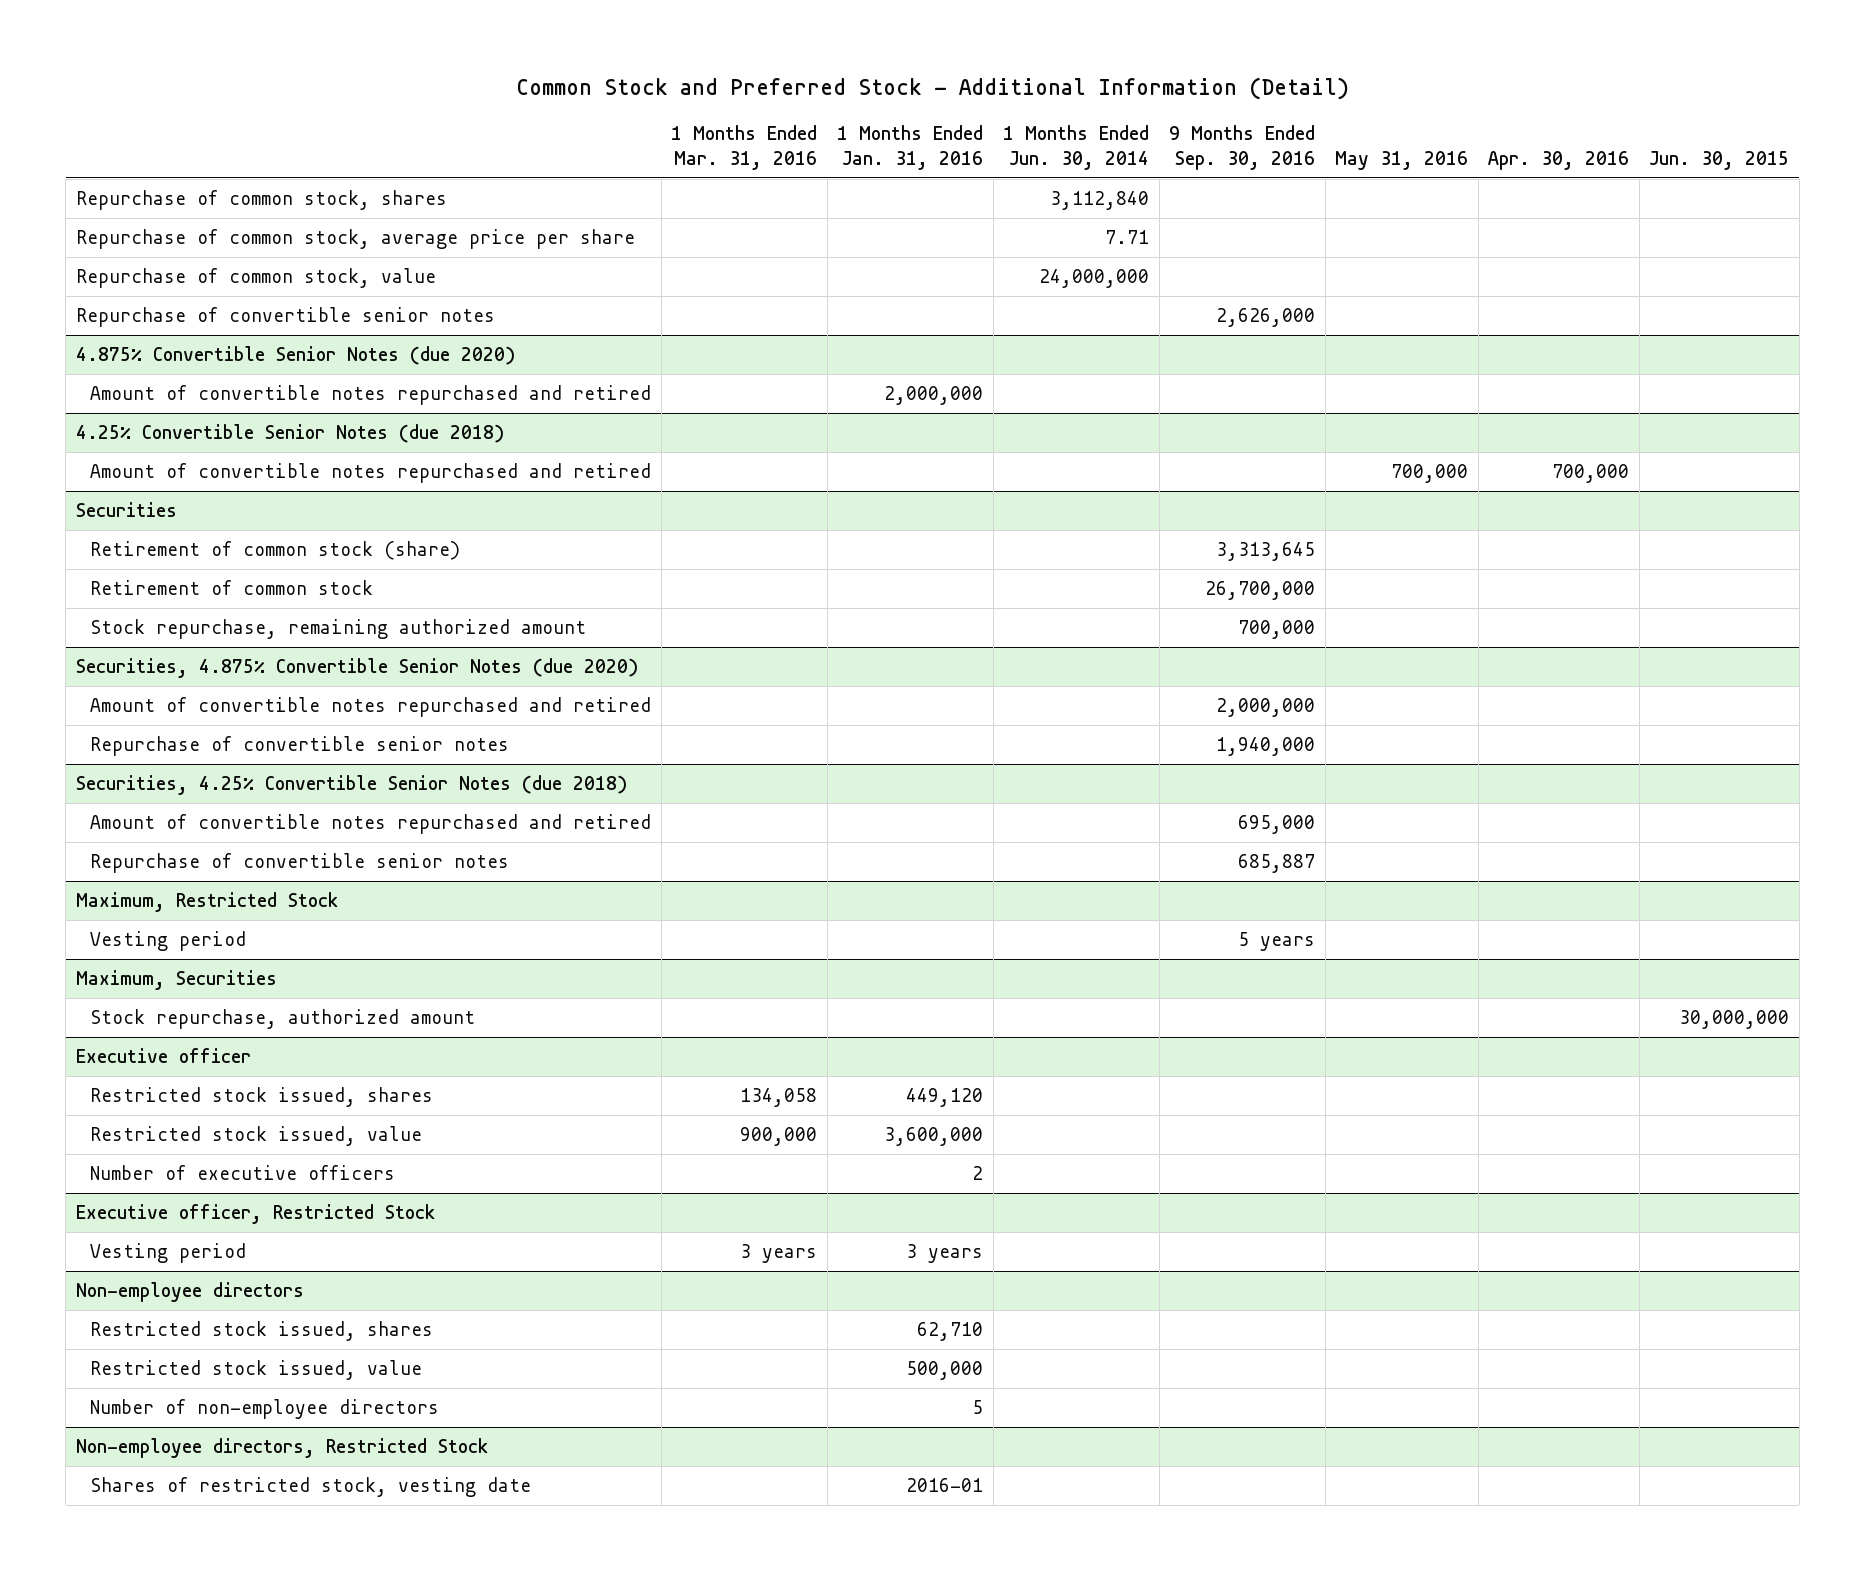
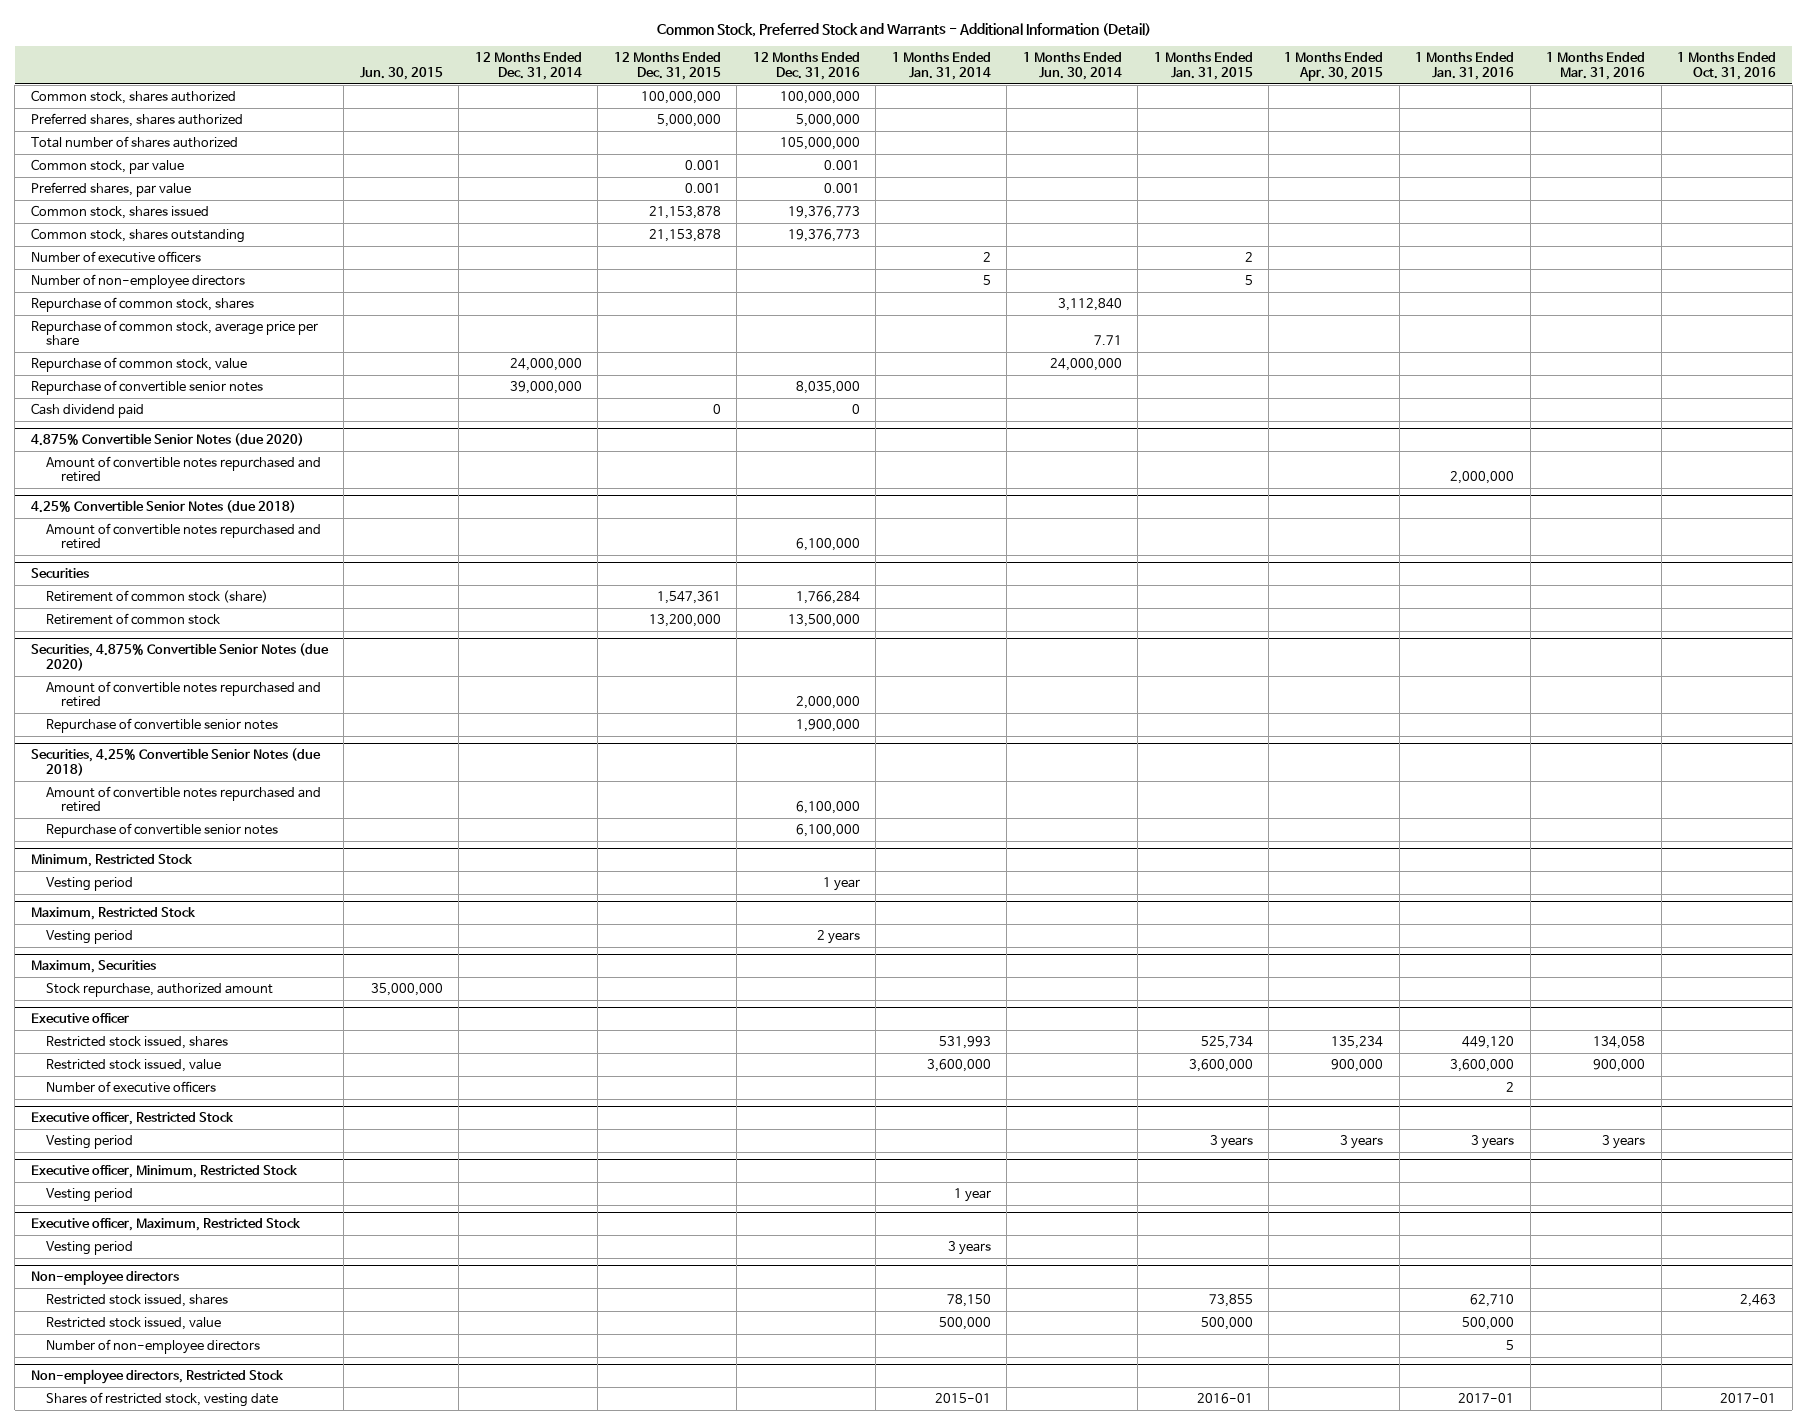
- Common Stock and Preferred Stock - Additional Information (Detail)
+ Common Stock, Preferred Stock and Warrants - Additional Information (Detail)
- | 1 Months Ended Mar. 31, 2016 | 1 Months Ended Jan. 31, 2016 | 1 Months Ended Jun. 30, 2014 | 9 Months Ended Sep. 30, 2016 | May 31, 2016 | Apr. 30, 2016 | Jun. 30, 2015
+ | Jun. 30, 2015 | 12 Months Ended Dec. 31, 2014 | 12 Months Ended Dec. 31, 2015 | 12 Months Ended Dec. 31, 2016 | 1 Months Ended Jan. 31, 2014 | 1 Months Ended Jun. 30, 2014 | 1 Months Ended Jan. 31, 2015 | 1 Months Ended Apr. 30, 2015 | 1 Months Ended Jan. 31, 2016 | 1 Months Ended Mar. 31, 2016 | 1 Months Ended Oct. 31, 2016
+ Common stock, shares authorized | | | 100,000,000 | 100,000,000 | | | | | | |
+ Preferred shares, shares authorized | | | 5,000,000 | 5,000,000 | | | | | | |
+ Total number of shares authorized | | | | 105,000,000 | | | | | | |
+ Common stock, par value | | | 0.001 | 0.001 | | | | | | |
+ Preferred shares, par value | | | 0.001 | 0.001 | | | | | | |
+ Common stock, shares issued | | | 21,153,878 | 19,376,773 | | | | | | |
+ Common stock, shares outstanding | | | 21,153,878 | 19,376,773 | | | | | | |
+ Number of executive officers | | | | | 2 | | 2 | | | |
+ Number of non-employee directors | | | | | 5 | | 5 | | | |
+ Cash dividend paid | | | 0 | 0 | | | | | | |
@ Securities
- Stock repurchase, remaining authorized amount | | | | 700,000 | | |
+ Minimum, Restricted Stock
+ Vesting period | | | | 1 year | | | | | | |
@ Maximum, Securities
- Stock repurchase, authorized amount | | | | | | | 30,000,000
+ Stock repurchase, authorized amount | 35,000,000 | | | | | | | | | |
+ Executive officer, Minimum, Restricted Stock
+ Vesting period | | | | | 1 year | | | | | |
+ Executive officer, Maximum, Restricted Stock
+ Vesting period | | | | | 3 years | | | | | |
@ Non-employee directors, Restricted Stock
- Shares of restricted stock, vesting date | | 2016-01 | | | | |
+ Shares of restricted stock, vesting date | | | | | 2015-01 | | 2016-01 | | 2017-01 | | 2017-01

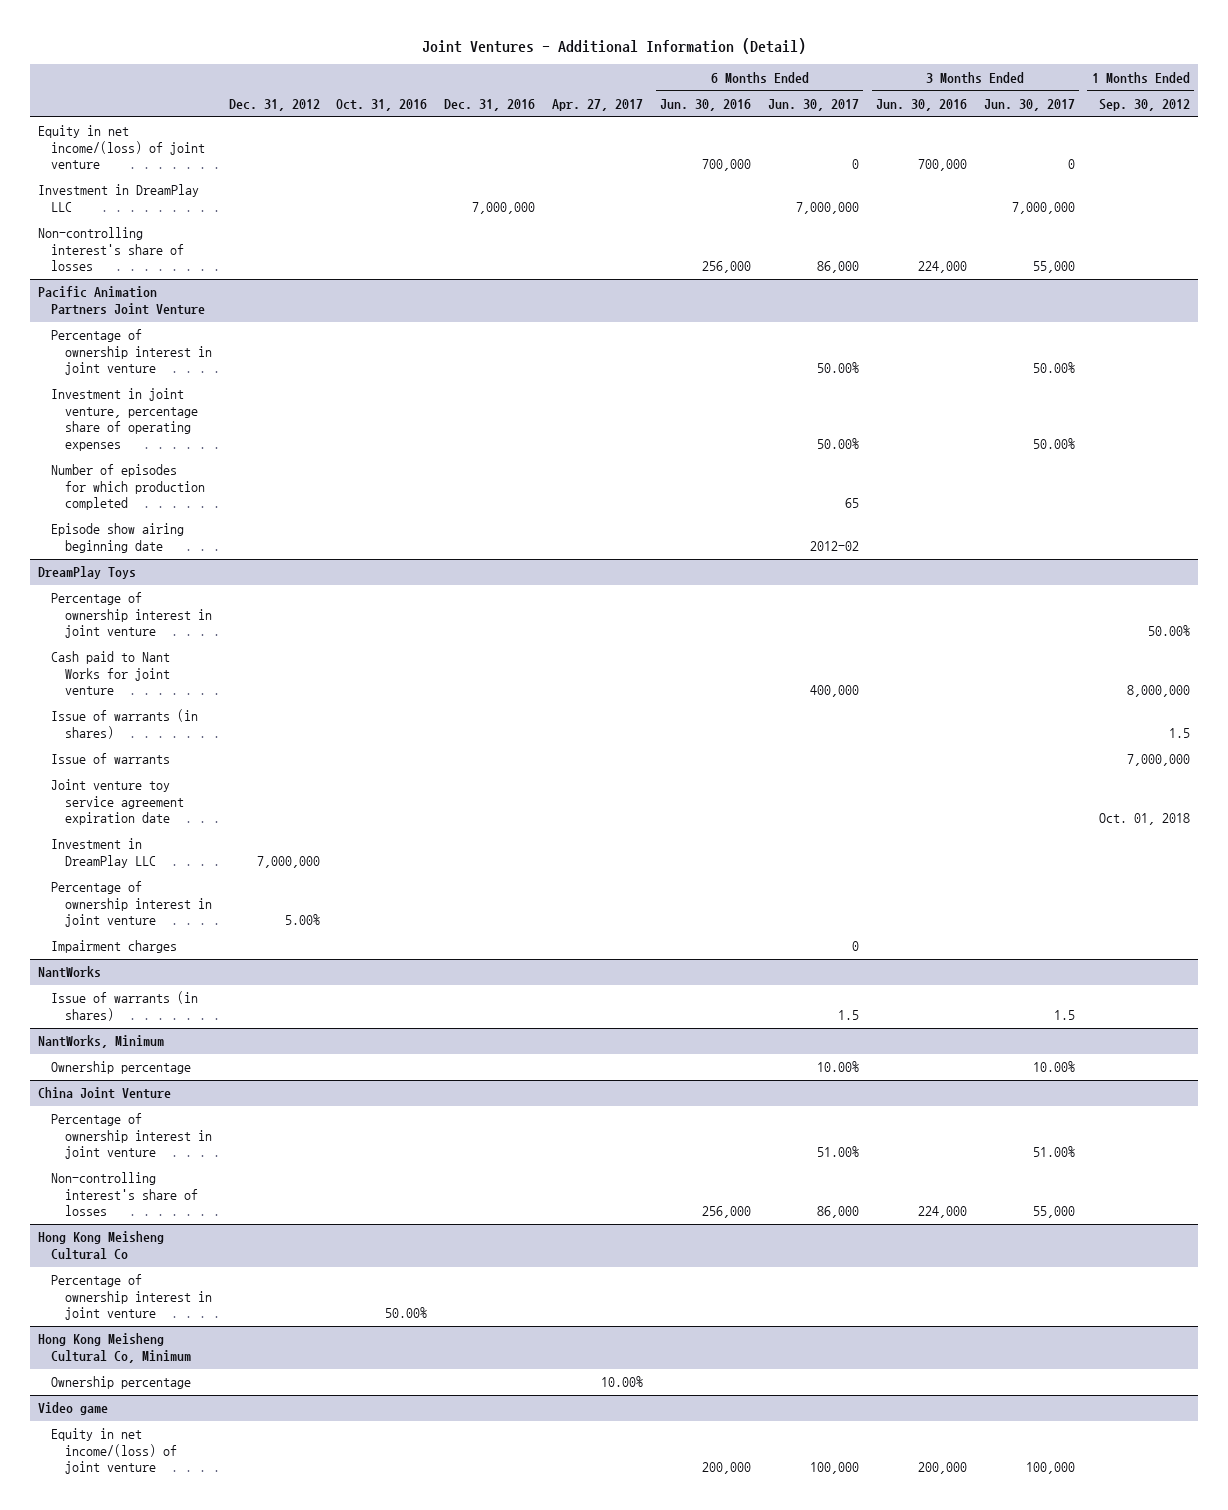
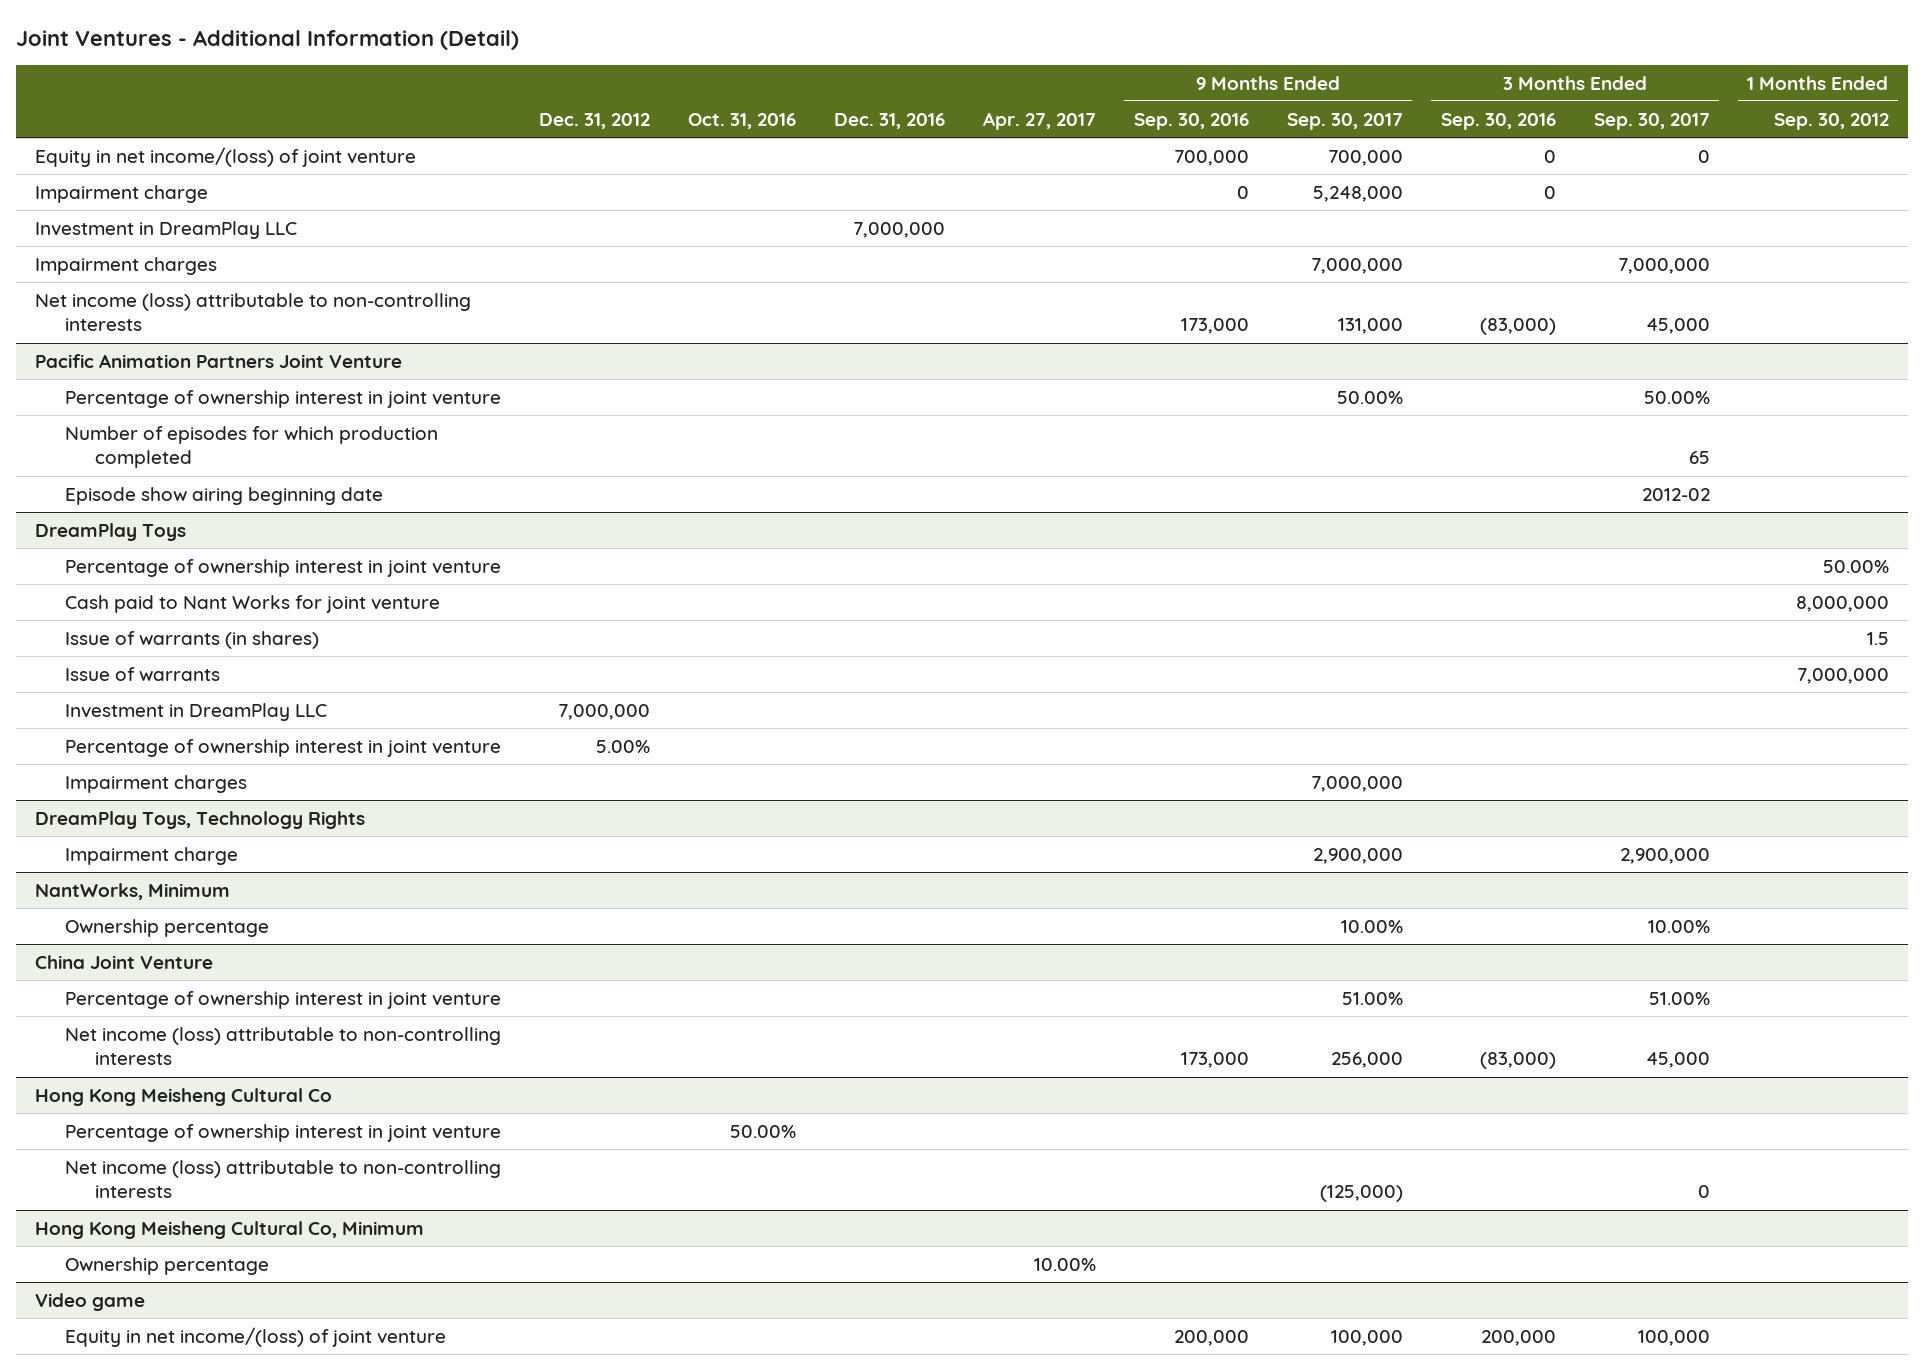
- | Dec. 31, 2012 | Oct. 31, 2016 | Dec. 31, 2016 | Apr. 27, 2017 | 6 Months Ended Jun. 30, 2016 | 6 Months Ended Jun. 30, 2017 | 3 Months Ended Jun. 30, 2016 | 3 Months Ended Jun. 30, 2017 | 1 Months Ended Sep. 30, 2012
+ | Dec. 31, 2012 | Oct. 31, 2016 | Dec. 31, 2016 | Apr. 27, 2017 | 9 Months Ended Sep. 30, 2016 | 9 Months Ended Sep. 30, 2017 | 3 Months Ended Sep. 30, 2016 | 3 Months Ended Sep. 30, 2017 | 1 Months Ended Sep. 30, 2012
+ Impairment charge | | | | | 0 | 5,248,000 | 0 | |
- Non-controlling interest's share of losses | | | | | 256,000 | 86,000 | 224,000 | 55,000 |
+ Impairment charges | | | | | | 7,000,000 | | 7,000,000 |
+ Net income (loss) attributable to non-controlling interests | | | | | 173,000 | 131,000 | (83,000) | 45,000 |
@ Pacific Animation Partners Joint Venture
- Investment in joint venture, percentage share of operating expenses | | | | | | 50.00% | | 50.00% |
@ DreamPlay Toys
- Joint venture toy service agreement expiration date | | | | | | | | | Oct. 01, 2018
- NantWorks
- Issue of warrants (in shares) | | | | | | 1.5 | | 1.5 |
+ DreamPlay Toys, Technology Rights
+ Impairment charge | | | | | | 2,900,000 | | 2,900,000 |
@ China Joint Venture
- Non-controlling interest's share of losses | | | | | 256,000 | 86,000 | 224,000 | 55,000 |
+ Net income (loss) attributable to non-controlling interests | | | | | 173,000 | 256,000 | (83,000) | 45,000 |
@ Hong Kong Meisheng Cultural Co
+ Net income (loss) attributable to non-controlling interests | | | | | | (125,000) | | 0 |

